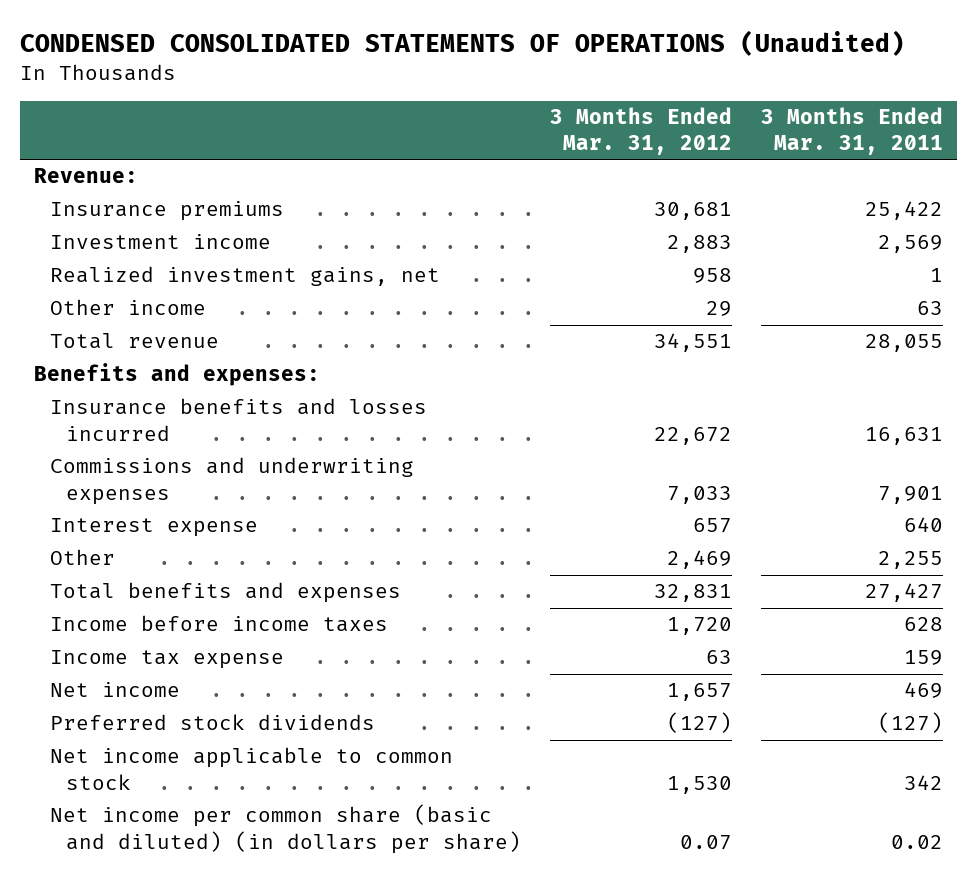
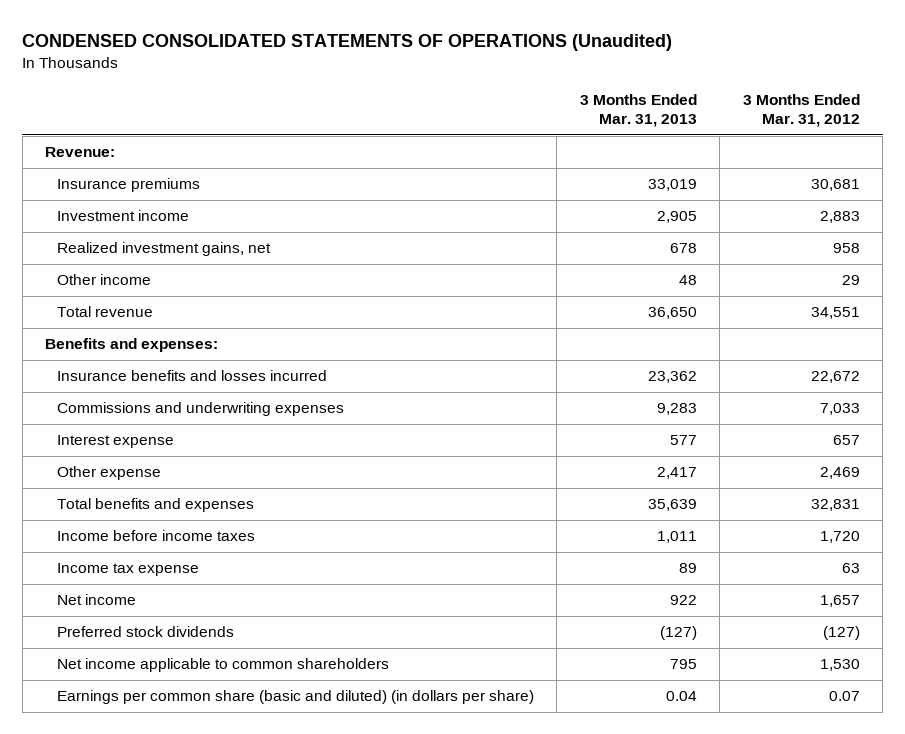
- | 3 Months Ended Mar. 31, 2012 | 3 Months Ended Mar. 31, 2011
+ | 3 Months Ended Mar. 31, 2013 | 3 Months Ended Mar. 31, 2012
- Other | 2,469 | 2,255
+ Other expense | 2,417 | 2,469
- Net income applicable to common stock | 1,530 | 342
- Net income per common share (basic and diluted) (in dollars per share) | 0.07 | 0.02
+ Net income applicable to common shareholders | 795 | 1,530
+ Earnings per common share (basic and diluted) (in dollars per share) | 0.04 | 0.07

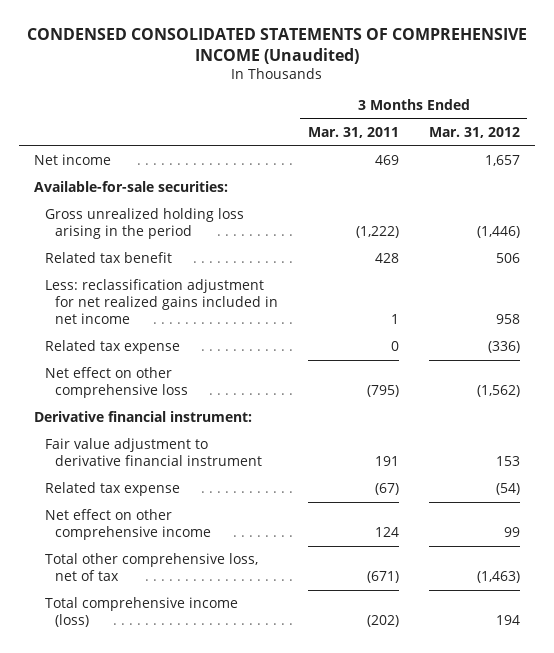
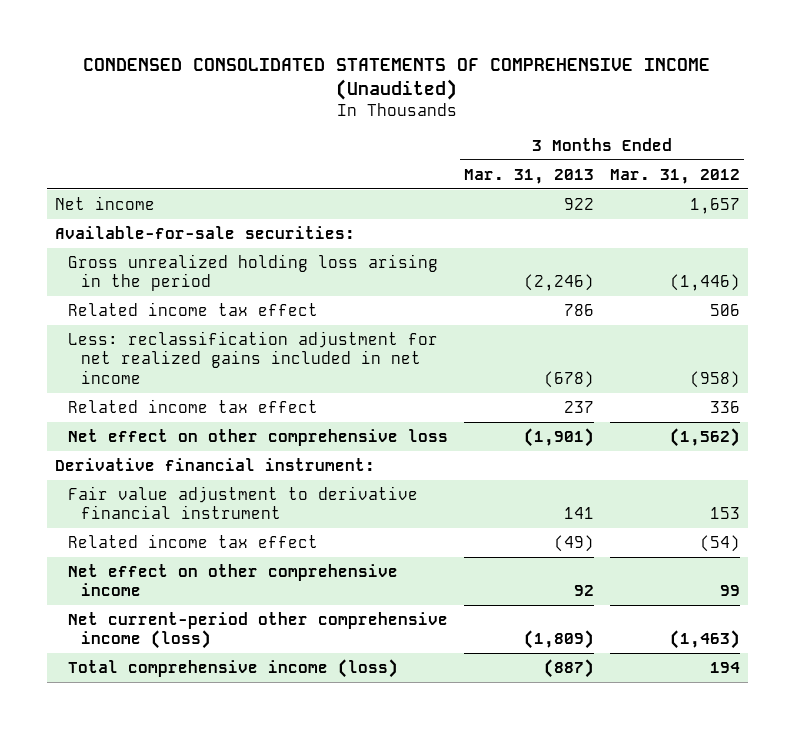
- | 3 Months Ended Mar. 31, 2011 | 3 Months Ended Mar. 31, 2012
+ | 3 Months Ended Mar. 31, 2013 | 3 Months Ended Mar. 31, 2012
- Related tax benefit | 428 | 506
- Less: reclassification adjustment for net realized gains included in net income | 1 | 958
- Related tax expense | 0 | (336)
+ Related income tax effect | 786 | 506
+ Less: reclassification adjustment for net realized gains included in net income | (678) | (958)
+ Related income tax effect | 237 | 336
- Related tax expense | (67) | (54)
+ Related income tax effect | (49) | (54)
- Total other comprehensive loss, net of tax | (671) | (1,463)
+ Net current-period other comprehensive income (loss) | (1,809) | (1,463)

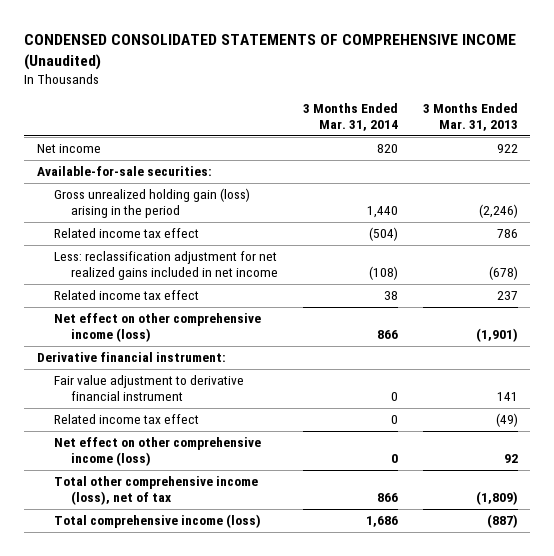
- | 3 Months Ended Mar. 31, 2013 | 3 Months Ended Mar. 31, 2012
+ | 3 Months Ended Mar. 31, 2014 | 3 Months Ended Mar. 31, 2013
- Gross unrealized holding loss arising in the period | (2,246) | (1,446)
+ Gross unrealized holding gain (loss) arising in the period | 1,440 | (2,246)
- Net effect on other comprehensive loss | (1,901) | (1,562)
+ Net effect on other comprehensive income (loss) | 866 | (1,901)
- Net effect on other comprehensive income | 92 | 99
- Net current-period other comprehensive income (loss) | (1,809) | (1,463)
+ Net effect on other comprehensive income (loss) | 0 | 92
+ Total other comprehensive income (loss), net of tax | 866 | (1,809)

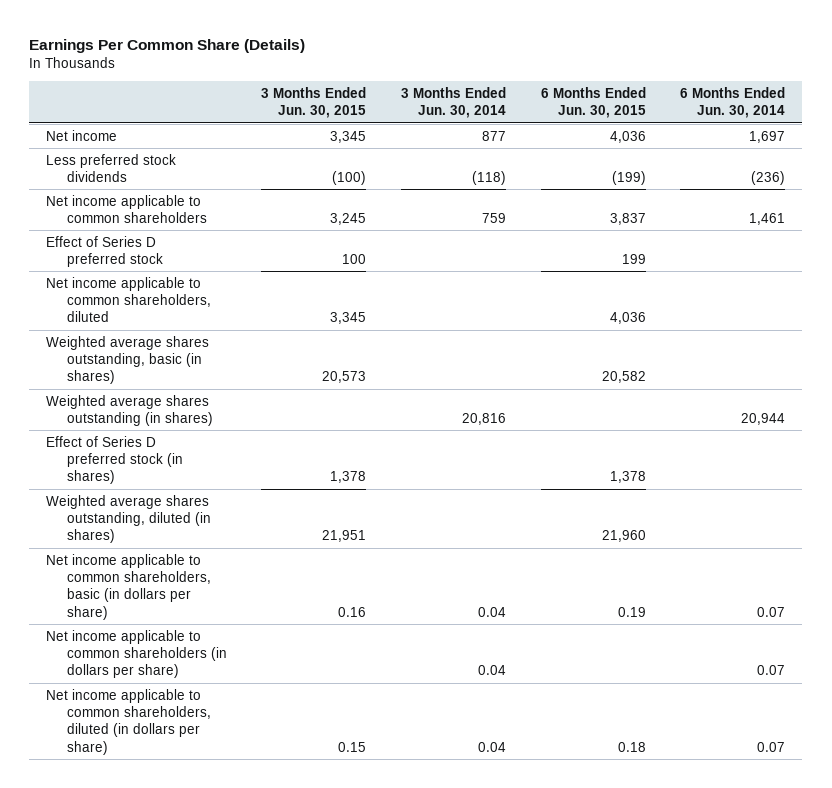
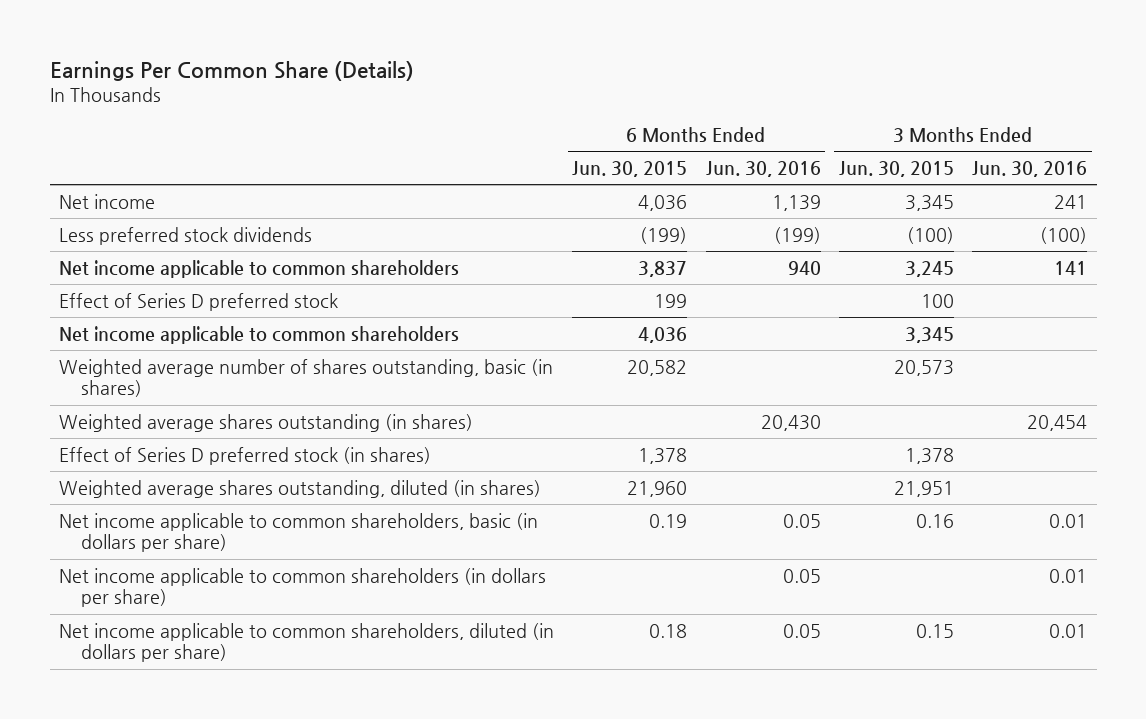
- | 3 Months Ended Jun. 30, 2015 | 3 Months Ended Jun. 30, 2014 | 6 Months Ended Jun. 30, 2015 | 6 Months Ended Jun. 30, 2014
+ | 6 Months Ended Jun. 30, 2015 | 6 Months Ended Jun. 30, 2016 | 3 Months Ended Jun. 30, 2015 | 3 Months Ended Jun. 30, 2016
- Net income applicable to common shareholders, diluted | 3,345 | | 4,036 |
- Weighted average shares outstanding, basic (in shares) | 20,573 | | 20,582 |
+ Net income applicable to common shareholders | 4,036 | | 3,345 |
+ Weighted average number of shares outstanding, basic (in shares) | 20,582 | | 20,573 |

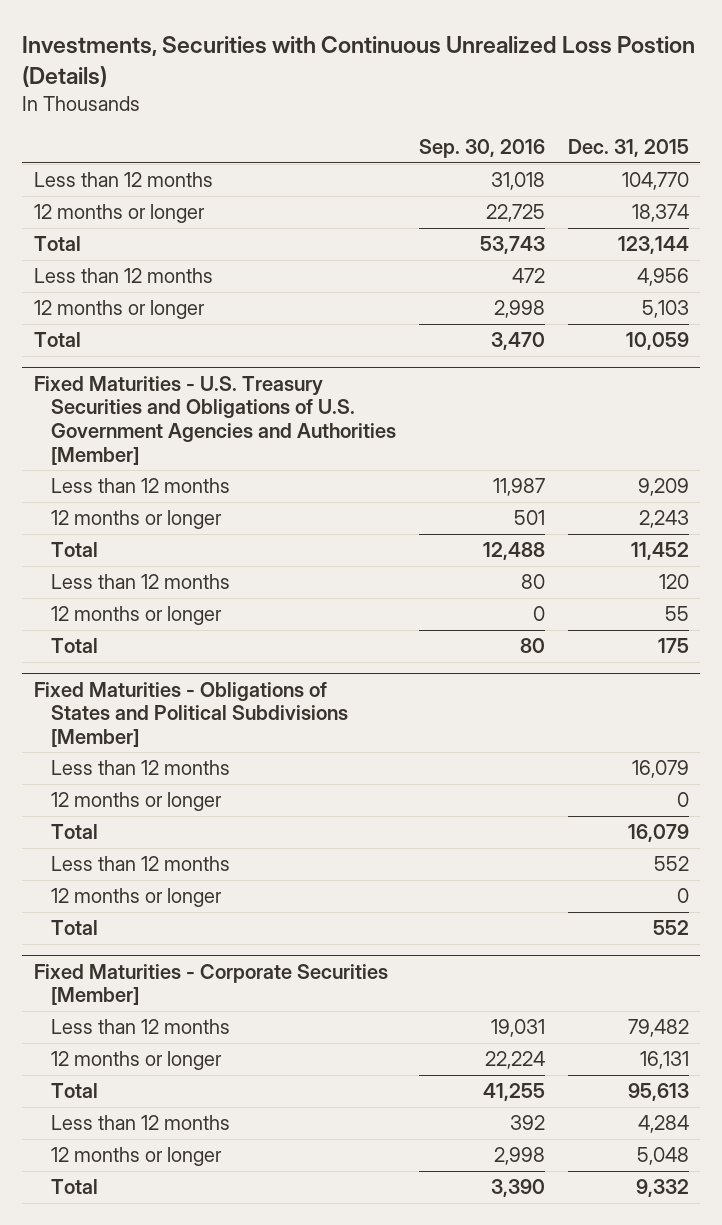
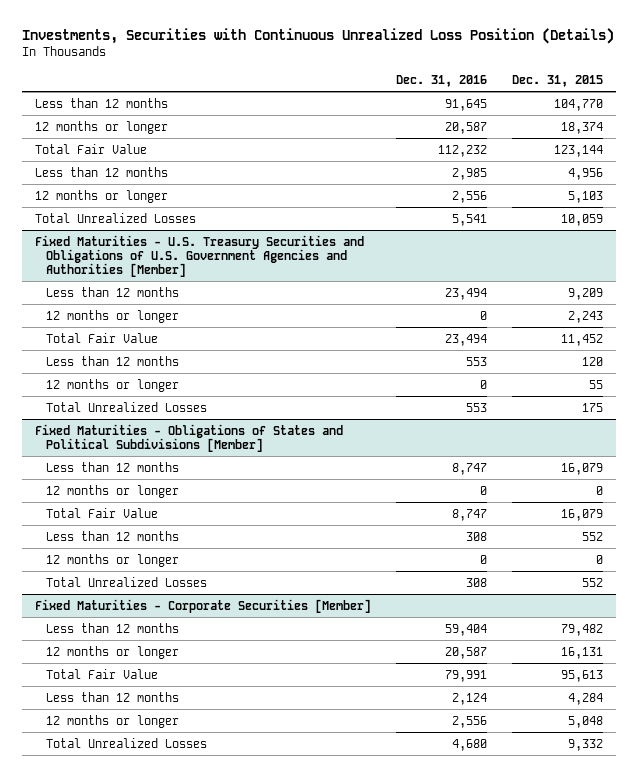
- Investments, Securities with Continuous Unrealized Loss Postion (Details)
+ Investments, Securities with Continuous Unrealized Loss Position (Details)
- | Sep. 30, 2016 | Dec. 31, 2015
+ | Dec. 31, 2016 | Dec. 31, 2015
- Total | 53,743 | 123,144
+ Total Fair Value | 112,232 | 123,144
- Total | 3,470 | 10,059
+ Total Unrealized Losses | 5,541 | 10,059
@ Fixed Maturities - U.S. Treasury Securities and Obligations of U.S. Government Agencies and Authorities [Member]
- Total | 12,488 | 11,452
+ Total Fair Value | 23,494 | 11,452
- Total | 80 | 175
+ Total Unrealized Losses | 553 | 175
@ Fixed Maturities - Obligations of States and Political Subdivisions [Member]
- Total | | 16,079
+ Total Fair Value | 8,747 | 16,079
- Total | | 552
+ Total Unrealized Losses | 308 | 552
@ Fixed Maturities - Corporate Securities [Member]
- Total | 41,255 | 95,613
+ Total Fair Value | 79,991 | 95,613
- Total | 3,390 | 9,332
+ Total Unrealized Losses | 4,680 | 9,332

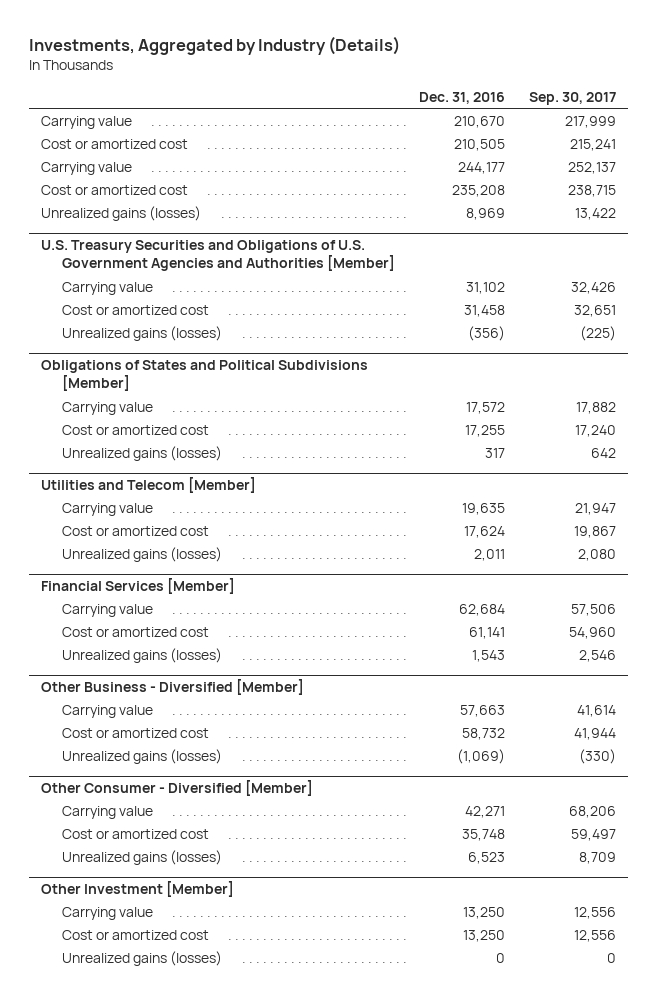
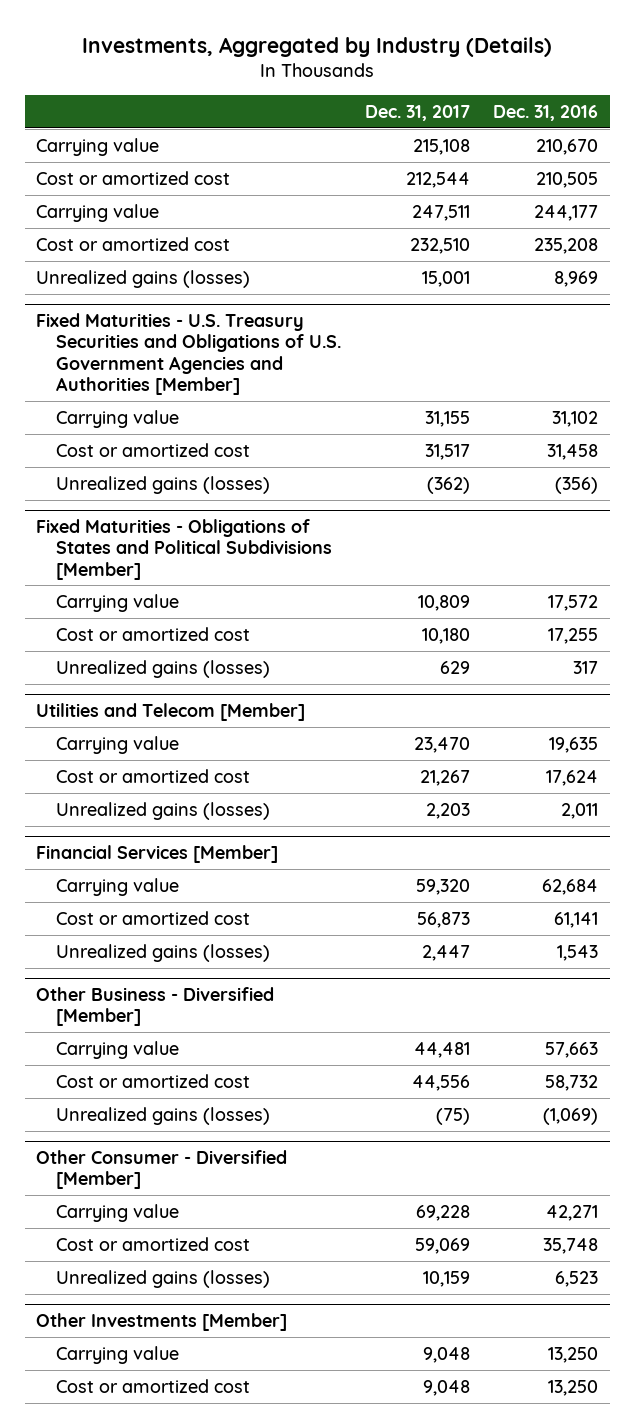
- | Dec. 31, 2016 | Sep. 30, 2017
+ | Dec. 31, 2017 | Dec. 31, 2016
- U.S. Treasury Securities and Obligations of U.S. Government Agencies and Authorities [Member]
+ Fixed Maturities - U.S. Treasury Securities and Obligations of U.S. Government Agencies and Authorities [Member]
- Obligations of States and Political Subdivisions [Member]
+ Fixed Maturities - Obligations of States and Political Subdivisions [Member]
- Other Investment [Member]
+ Other Investments [Member]
- Unrealized gains (losses) | 0 | 0

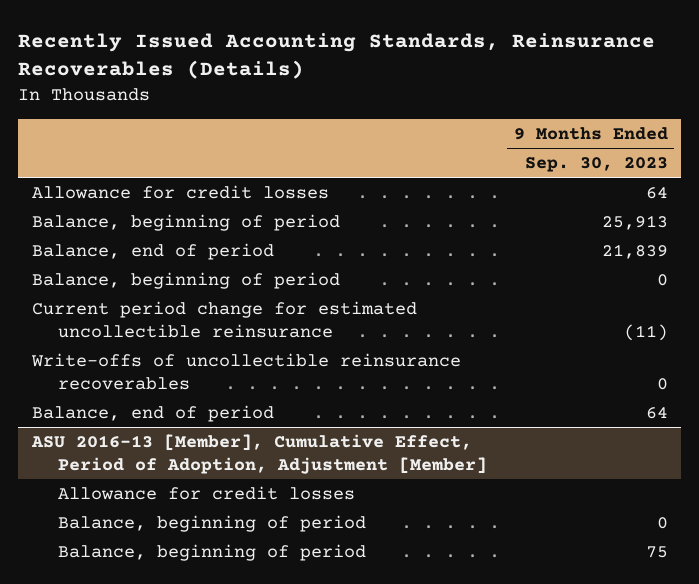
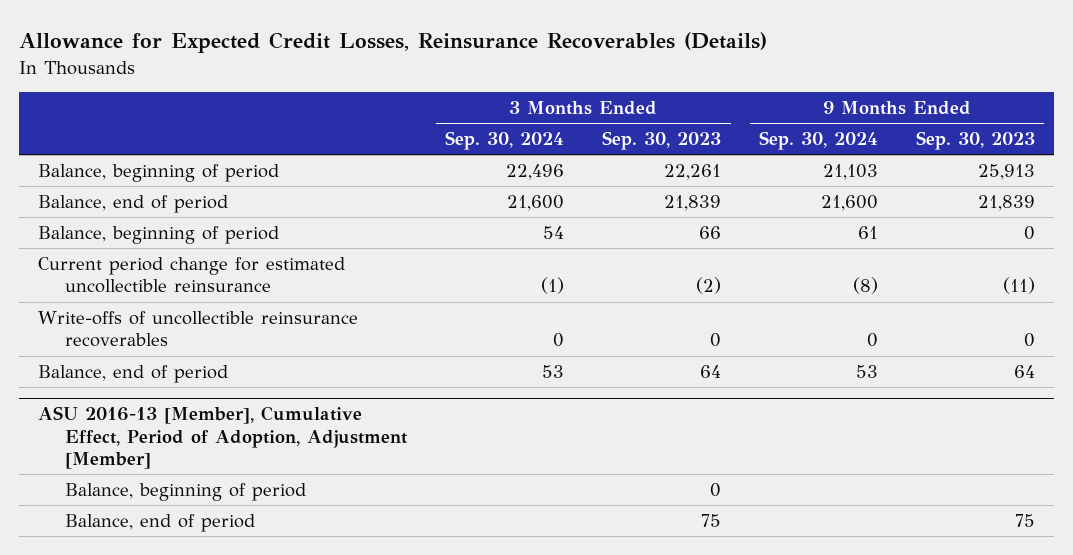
- Recently Issued Accounting Standards, Reinsurance Recoverables (Details)
+ Allowance for Expected Credit Losses, Reinsurance Recoverables (Details)
- | 9 Months Ended Sep. 30, 2023
+ | 3 Months Ended Sep. 30, 2024 | 3 Months Ended Sep. 30, 2023 | 9 Months Ended Sep. 30, 2024 | 9 Months Ended Sep. 30, 2023
- Allowance for credit losses | 64
@ ASU 2016-13 [Member], Cumulative Effect, Period of Adoption, Adjustment [Member]
- Allowance for credit losses
- Balance, beginning of period | 0
- Balance, beginning of period | 75
+ Balance, beginning of period | | 0 | |
+ Balance, end of period | | 75 | | 75

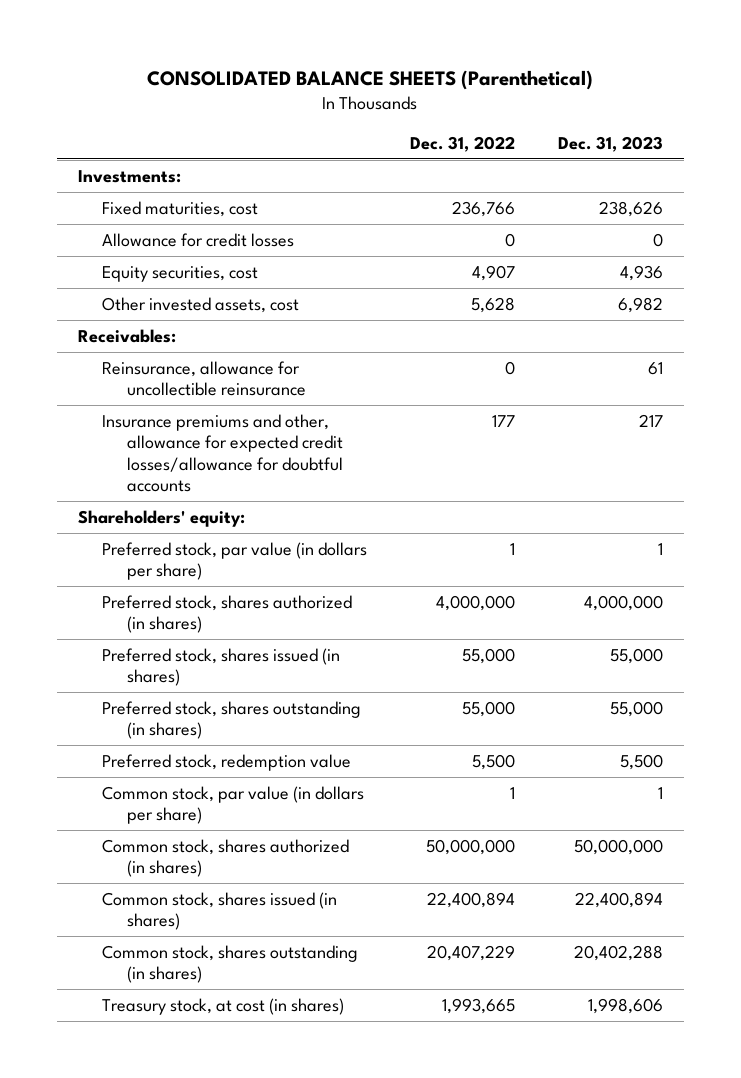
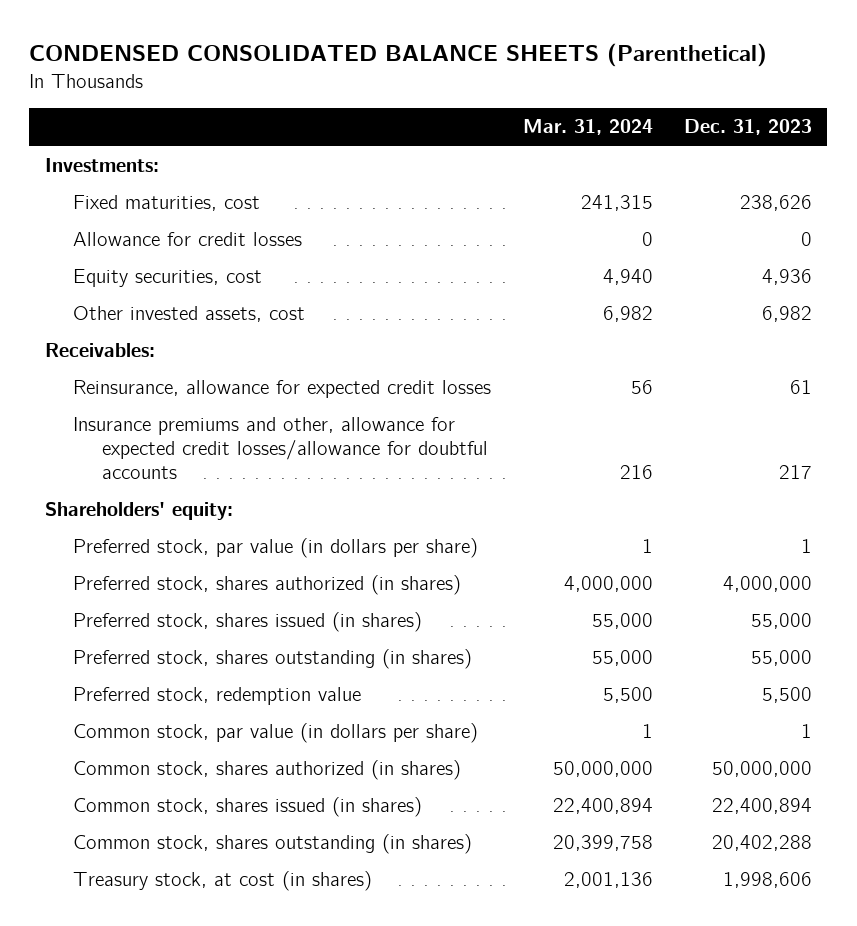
- CONSOLIDATED BALANCE SHEETS (Parenthetical)
+ CONDENSED CONSOLIDATED BALANCE SHEETS (Parenthetical)
- | Dec. 31, 2022 | Dec. 31, 2023
+ | Mar. 31, 2024 | Dec. 31, 2023
- Reinsurance, allowance for uncollectible reinsurance | 0 | 61
+ Reinsurance, allowance for expected credit losses | 56 | 61

